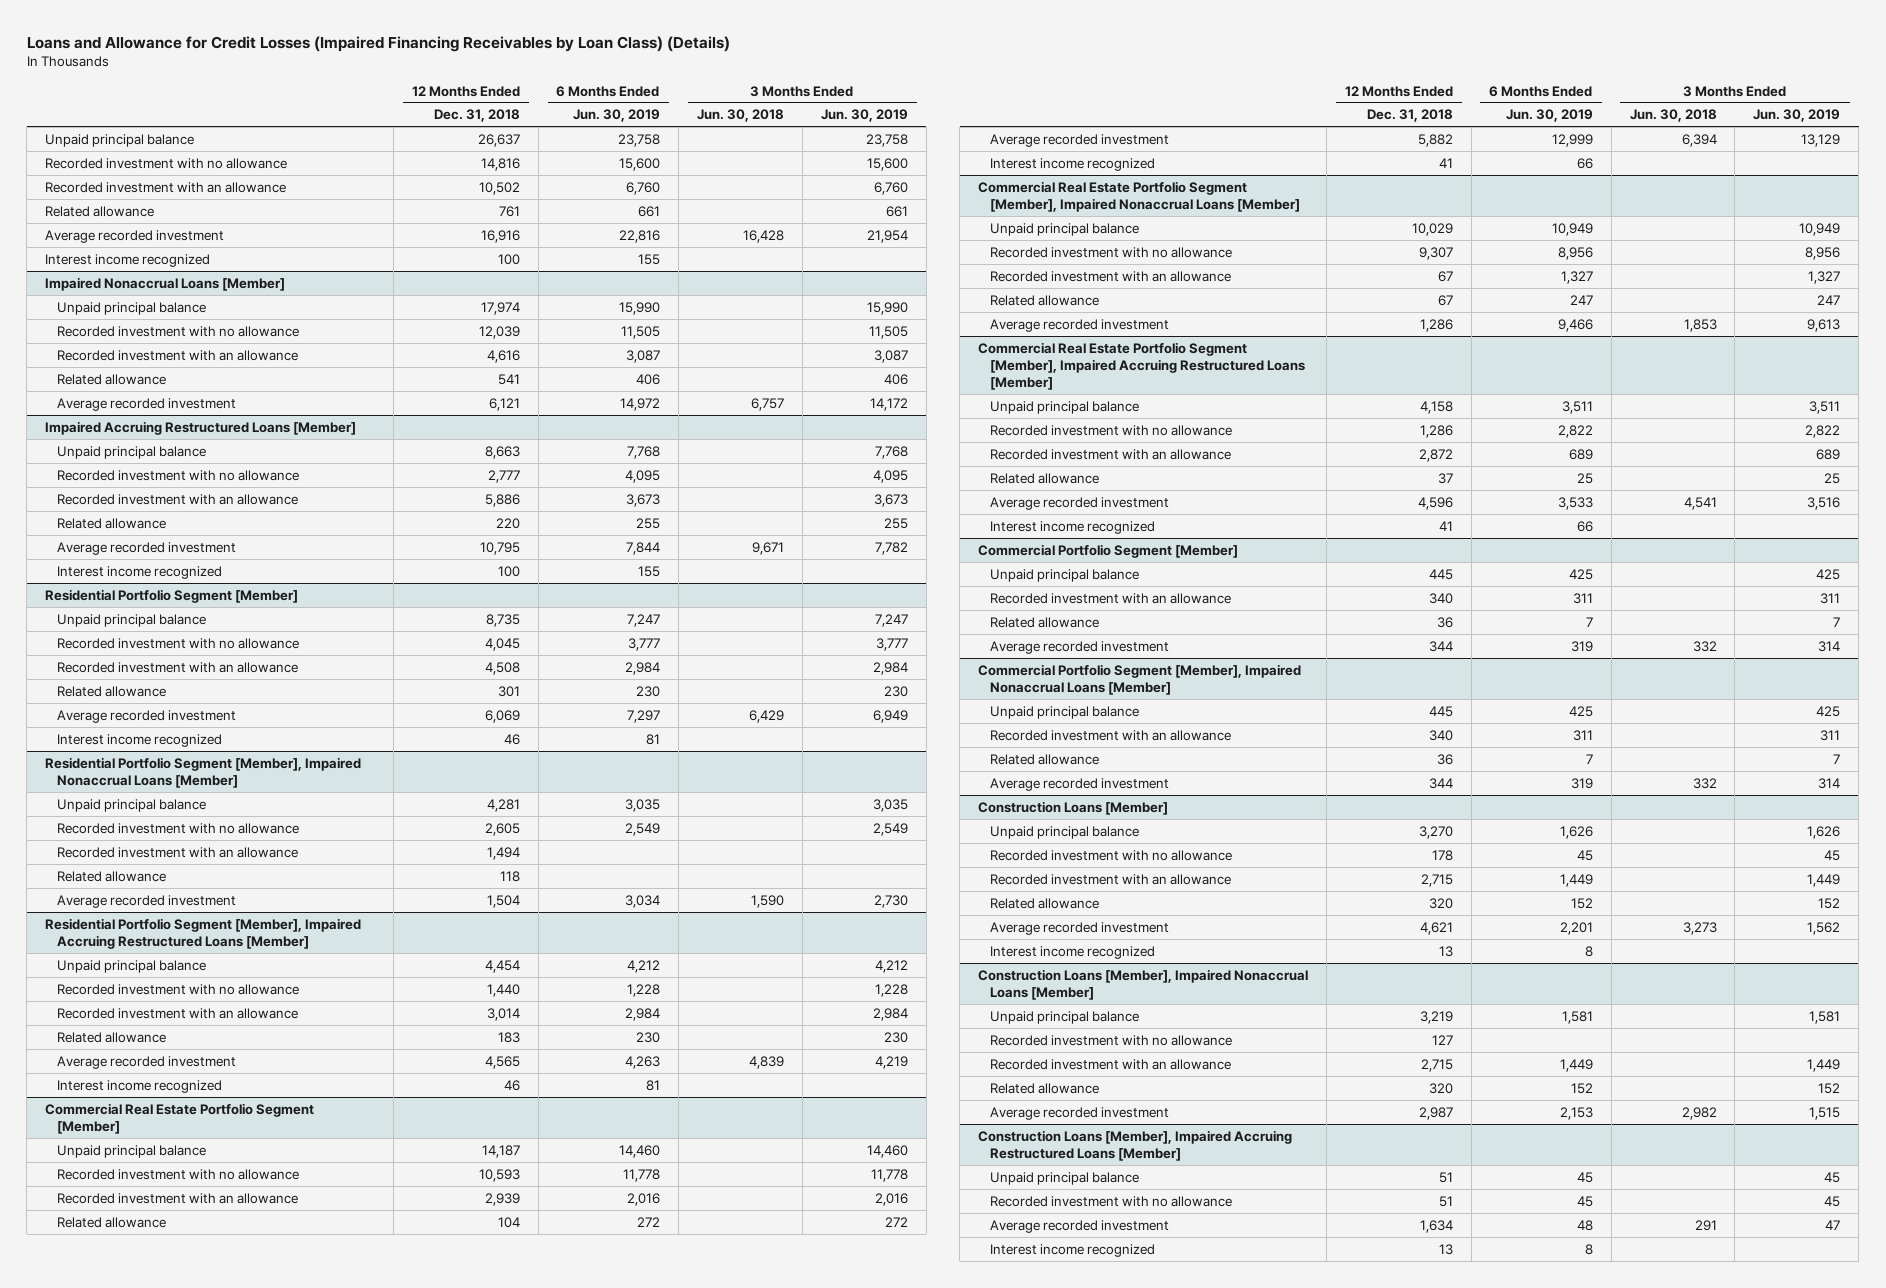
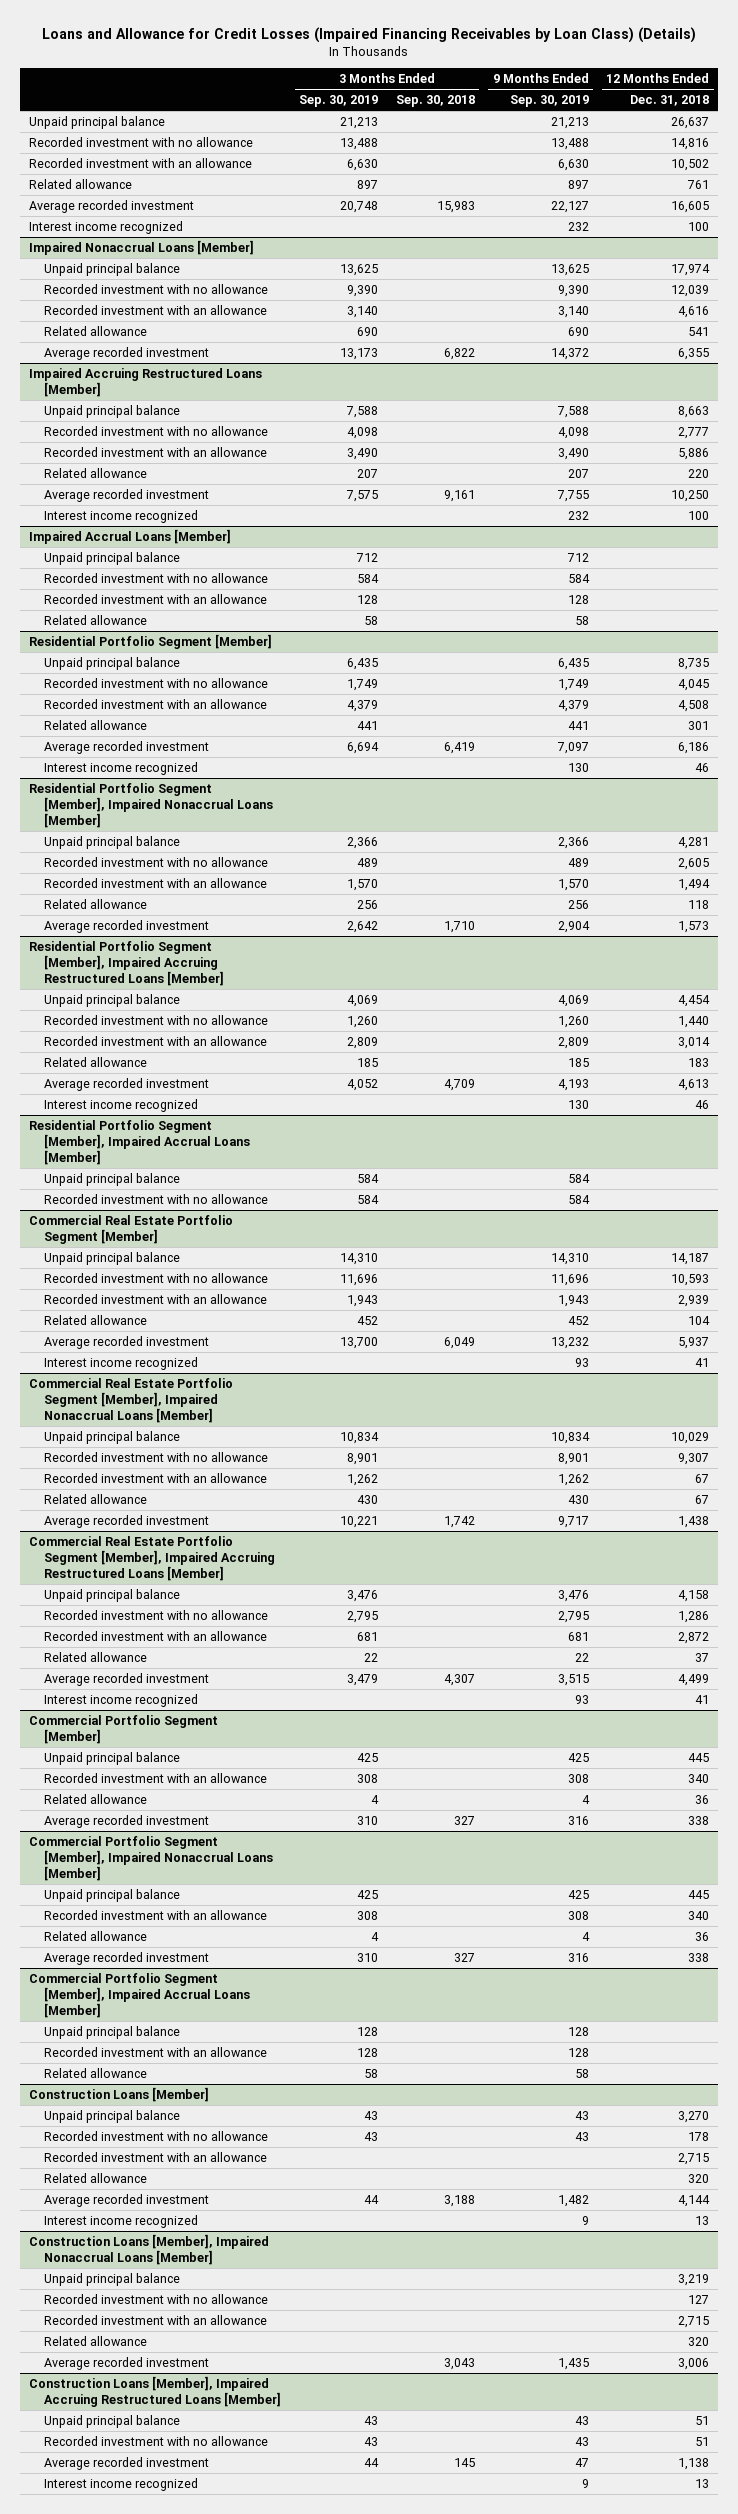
- | 12 Months Ended Dec. 31, 2018 | 6 Months Ended Jun. 30, 2019 | 3 Months Ended Jun. 30, 2018 | 3 Months Ended Jun. 30, 2019
+ | 3 Months Ended Sep. 30, 2019 | 3 Months Ended Sep. 30, 2018 | 9 Months Ended Sep. 30, 2019 | 12 Months Ended Dec. 31, 2018
- Average recorded investment | 16,916 | 22,816 | 16,428 | 21,954
+ Average recorded investment | 20,748 | 15,983 | 22,127 | 16,605
@ Impaired Nonaccrual Loans [Member]
- Average recorded investment | 6,121 | 14,972 | 6,757 | 14,172
+ Average recorded investment | 13,173 | 6,822 | 14,372 | 6,355
@ Impaired Accruing Restructured Loans [Member]
- Average recorded investment | 10,795 | 7,844 | 9,671 | 7,782
+ Average recorded investment | 7,575 | 9,161 | 7,755 | 10,250
+ Impaired Accrual Loans [Member]
+ Unpaid principal balance | 712 | | 712 |
+ Recorded investment with no allowance | 584 | | 584 |
+ Recorded investment with an allowance | 128 | | 128 |
+ Related allowance | 58 | | 58 |
@ Residential Portfolio Segment [Member]
- Average recorded investment | 6,069 | 7,297 | 6,429 | 6,949
+ Average recorded investment | 6,694 | 6,419 | 7,097 | 6,186
@ Residential Portfolio Segment [Member], Impaired Nonaccrual Loans [Member]
- Average recorded investment | 1,504 | 3,034 | 1,590 | 2,730
+ Average recorded investment | 2,642 | 1,710 | 2,904 | 1,573
@ Residential Portfolio Segment [Member], Impaired Accruing Restructured Loans [Member]
- Average recorded investment | 4,565 | 4,263 | 4,839 | 4,219
+ Average recorded investment | 4,052 | 4,709 | 4,193 | 4,613
+ Residential Portfolio Segment [Member], Impaired Accrual Loans [Member]
+ Unpaid principal balance | 584 | | 584 |
+ Recorded investment with no allowance | 584 | | 584 |
@ Commercial Real Estate Portfolio Segment [Member]
- Average recorded investment | 5,882 | 12,999 | 6,394 | 13,129
+ Average recorded investment | 13,700 | 6,049 | 13,232 | 5,937
@ Commercial Real Estate Portfolio Segment [Member], Impaired Nonaccrual Loans [Member]
- Average recorded investment | 1,286 | 9,466 | 1,853 | 9,613
+ Average recorded investment | 10,221 | 1,742 | 9,717 | 1,438
@ Commercial Real Estate Portfolio Segment [Member], Impaired Accruing Restructured Loans [Member]
- Average recorded investment | 4,596 | 3,533 | 4,541 | 3,516
+ Average recorded investment | 3,479 | 4,307 | 3,515 | 4,499
@ Commercial Portfolio Segment [Member]
- Average recorded investment | 344 | 319 | 332 | 314
+ Average recorded investment | 310 | 327 | 316 | 338
@ Commercial Portfolio Segment [Member], Impaired Nonaccrual Loans [Member]
- Average recorded investment | 344 | 319 | 332 | 314
+ Average recorded investment | 310 | 327 | 316 | 338
+ Commercial Portfolio Segment [Member], Impaired Accrual Loans [Member]
+ Unpaid principal balance | 128 | | 128 |
+ Recorded investment with an allowance | 128 | | 128 |
+ Related allowance | 58 | | 58 |
@ Construction Loans [Member]
- Average recorded investment | 4,621 | 2,201 | 3,273 | 1,562
+ Average recorded investment | 44 | 3,188 | 1,482 | 4,144
@ Construction Loans [Member], Impaired Nonaccrual Loans [Member]
- Average recorded investment | 2,987 | 2,153 | 2,982 | 1,515
+ Average recorded investment | | 3,043 | 1,435 | 3,006
@ Construction Loans [Member], Impaired Accruing Restructured Loans [Member]
- Average recorded investment | 1,634 | 48 | 291 | 47
+ Average recorded investment | 44 | 145 | 47 | 1,138

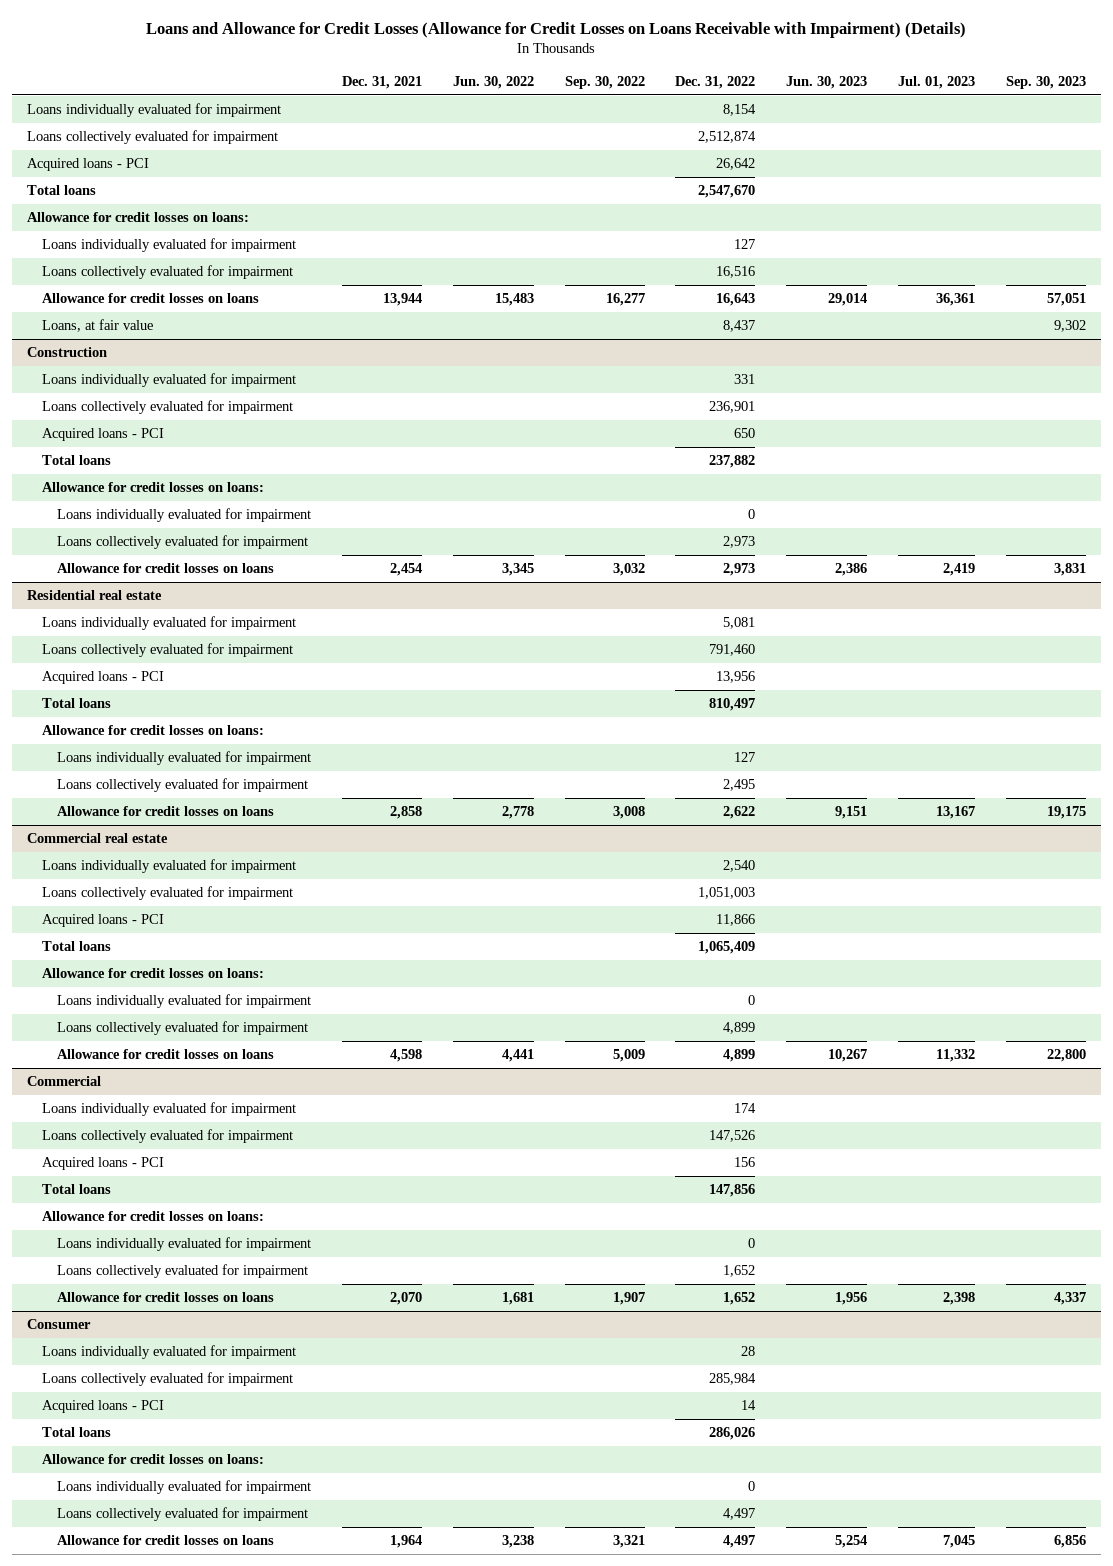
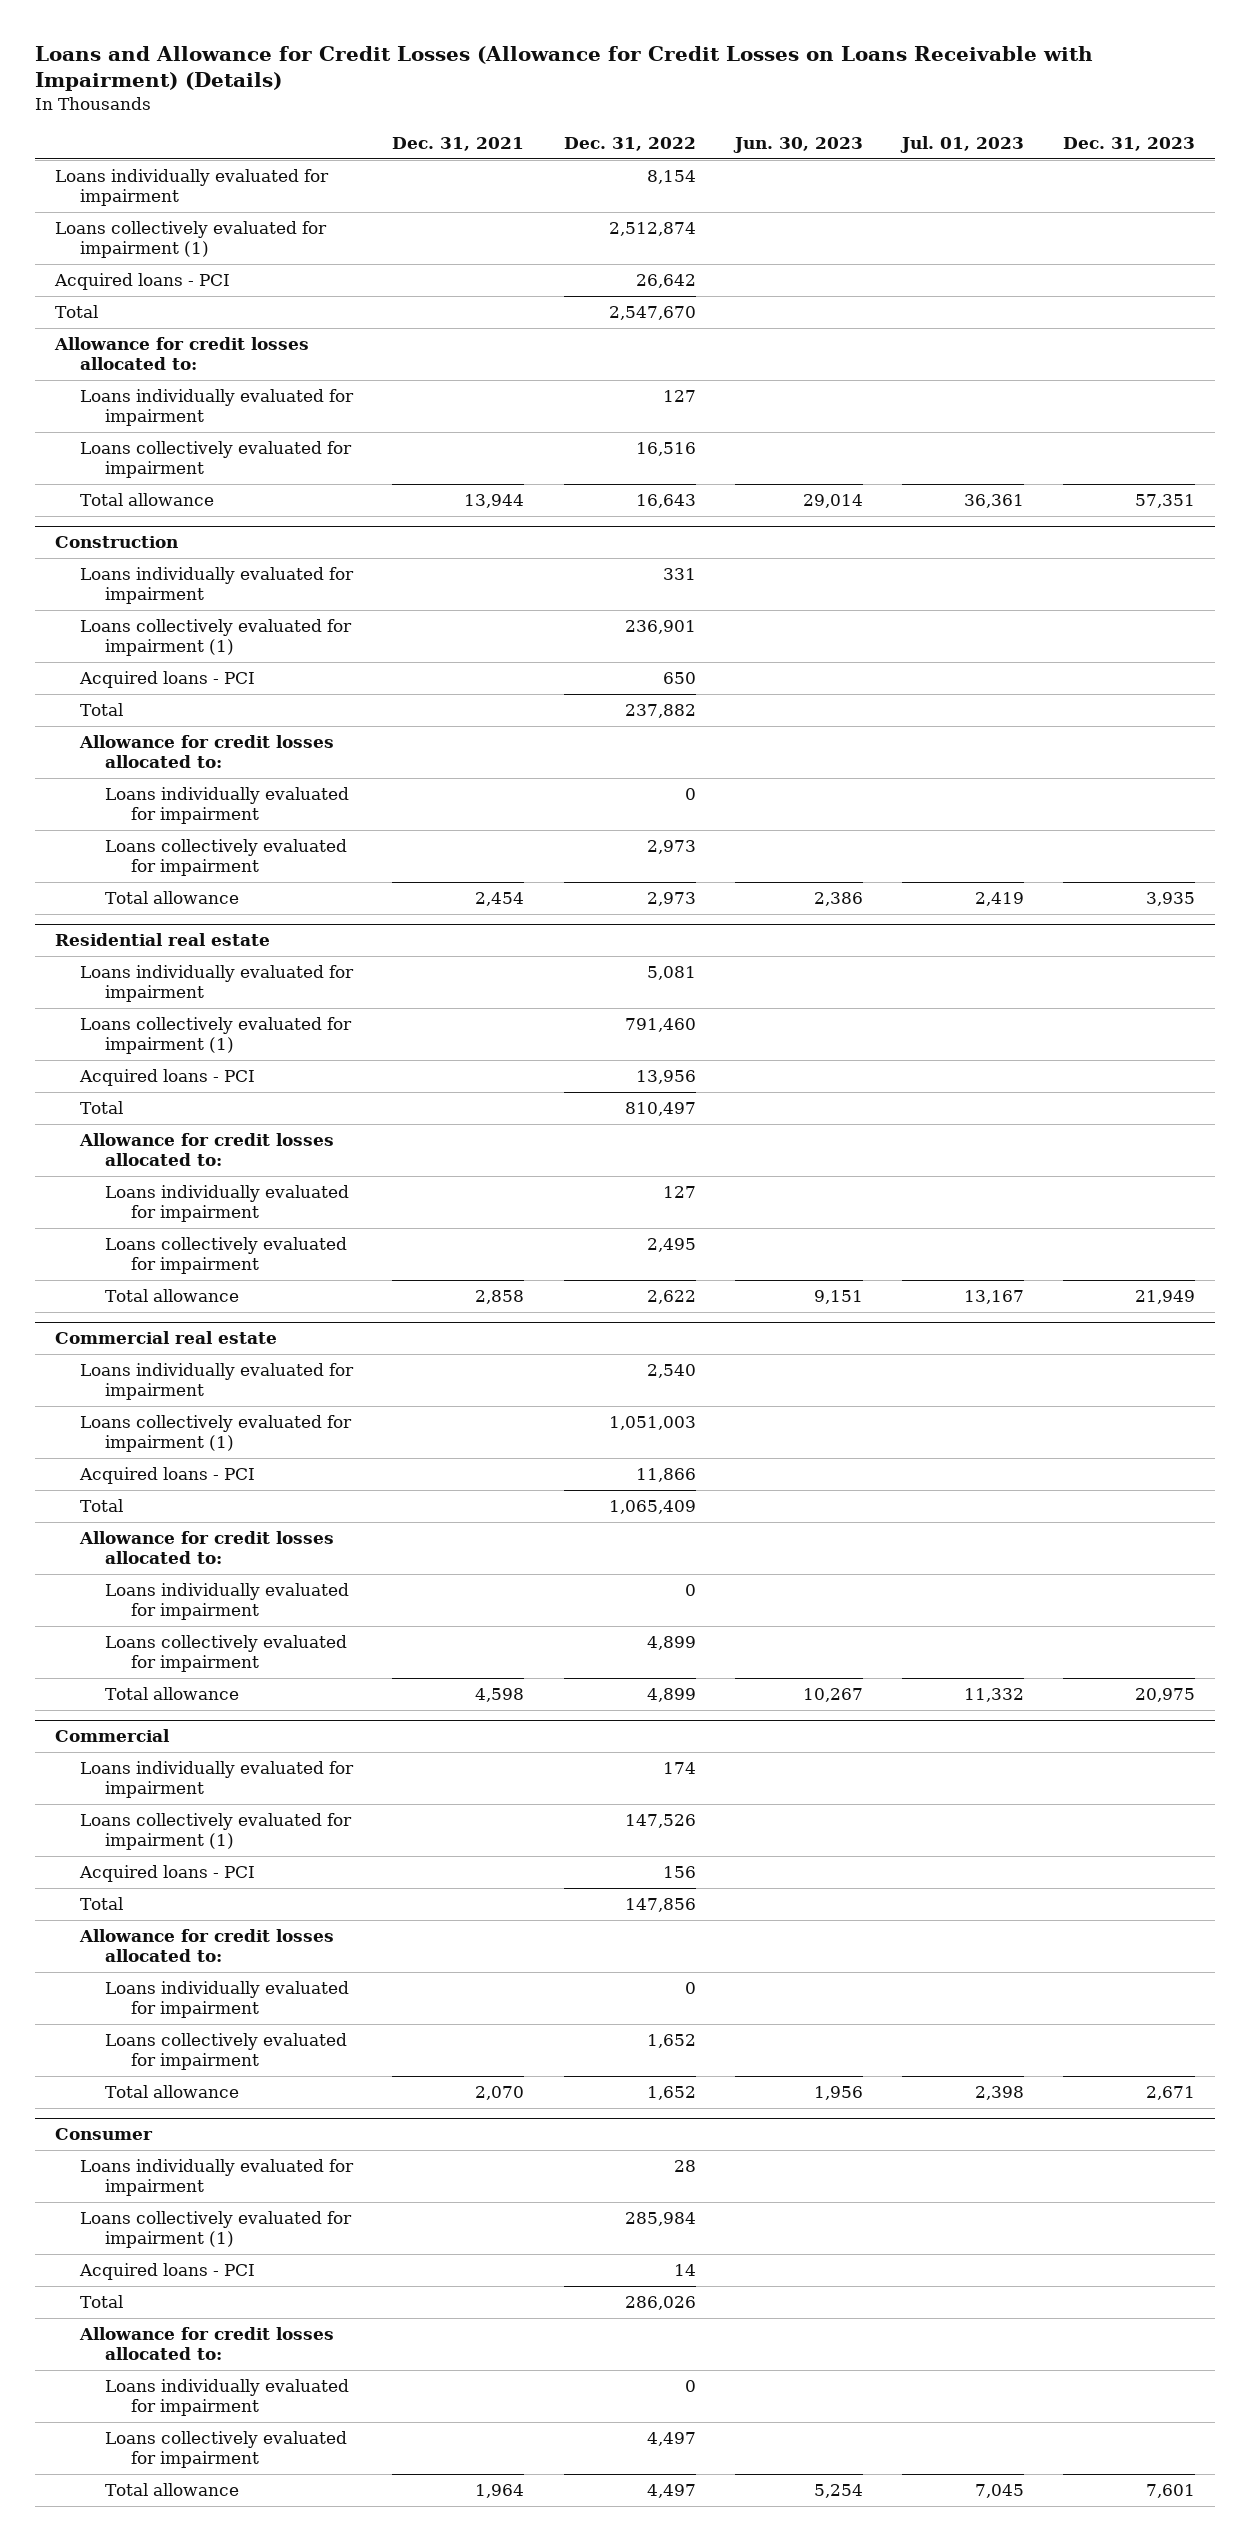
- | Dec. 31, 2021 | Jun. 30, 2022 | Sep. 30, 2022 | Dec. 31, 2022 | Jun. 30, 2023 | Jul. 01, 2023 | Sep. 30, 2023
+ | Dec. 31, 2021 | Dec. 31, 2022 | Jun. 30, 2023 | Jul. 01, 2023 | Dec. 31, 2023
- Loans collectively evaluated for impairment | | | | 2,512,874 | | |
+ Loans collectively evaluated for impairment (1) | | 2,512,874 | | |
- Total loans | | | | 2,547,670 | | |
- Allowance for credit losses on loans:
+ Total | | 2,547,670 | | |
+ Allowance for credit losses allocated to:
- Allowance for credit losses on loans | 13,944 | 15,483 | 16,277 | 16,643 | 29,014 | 36,361 | 57,051
- Loans, at fair value | | | | 8,437 | | | 9,302
+ Total allowance | 13,944 | 16,643 | 29,014 | 36,361 | 57,351
@ Construction
- Loans collectively evaluated for impairment | | | | 236,901 | | |
+ Loans collectively evaluated for impairment (1) | | 236,901 | | |
- Total loans | | | | 237,882 | | |
- Allowance for credit losses on loans:
+ Total | | 237,882 | | |
+ Allowance for credit losses allocated to:
- Allowance for credit losses on loans | 2,454 | 3,345 | 3,032 | 2,973 | 2,386 | 2,419 | 3,831
+ Total allowance | 2,454 | 2,973 | 2,386 | 2,419 | 3,935
@ Residential real estate
- Loans collectively evaluated for impairment | | | | 791,460 | | |
+ Loans collectively evaluated for impairment (1) | | 791,460 | | |
- Total loans | | | | 810,497 | | |
- Allowance for credit losses on loans:
+ Total | | 810,497 | | |
+ Allowance for credit losses allocated to:
- Allowance for credit losses on loans | 2,858 | 2,778 | 3,008 | 2,622 | 9,151 | 13,167 | 19,175
+ Total allowance | 2,858 | 2,622 | 9,151 | 13,167 | 21,949
@ Commercial real estate
- Loans collectively evaluated for impairment | | | | 1,051,003 | | |
+ Loans collectively evaluated for impairment (1) | | 1,051,003 | | |
- Total loans | | | | 1,065,409 | | |
- Allowance for credit losses on loans:
+ Total | | 1,065,409 | | |
+ Allowance for credit losses allocated to:
- Allowance for credit losses on loans | 4,598 | 4,441 | 5,009 | 4,899 | 10,267 | 11,332 | 22,800
+ Total allowance | 4,598 | 4,899 | 10,267 | 11,332 | 20,975
@ Commercial
- Loans collectively evaluated for impairment | | | | 147,526 | | |
+ Loans collectively evaluated for impairment (1) | | 147,526 | | |
- Total loans | | | | 147,856 | | |
- Allowance for credit losses on loans:
+ Total | | 147,856 | | |
+ Allowance for credit losses allocated to:
- Allowance for credit losses on loans | 2,070 | 1,681 | 1,907 | 1,652 | 1,956 | 2,398 | 4,337
+ Total allowance | 2,070 | 1,652 | 1,956 | 2,398 | 2,671
@ Consumer
- Loans collectively evaluated for impairment | | | | 285,984 | | |
+ Loans collectively evaluated for impairment (1) | | 285,984 | | |
- Total loans | | | | 286,026 | | |
- Allowance for credit losses on loans:
+ Total | | 286,026 | | |
+ Allowance for credit losses allocated to:
- Allowance for credit losses on loans | 1,964 | 3,238 | 3,321 | 4,497 | 5,254 | 7,045 | 6,856
+ Total allowance | 1,964 | 4,497 | 5,254 | 7,045 | 7,601

